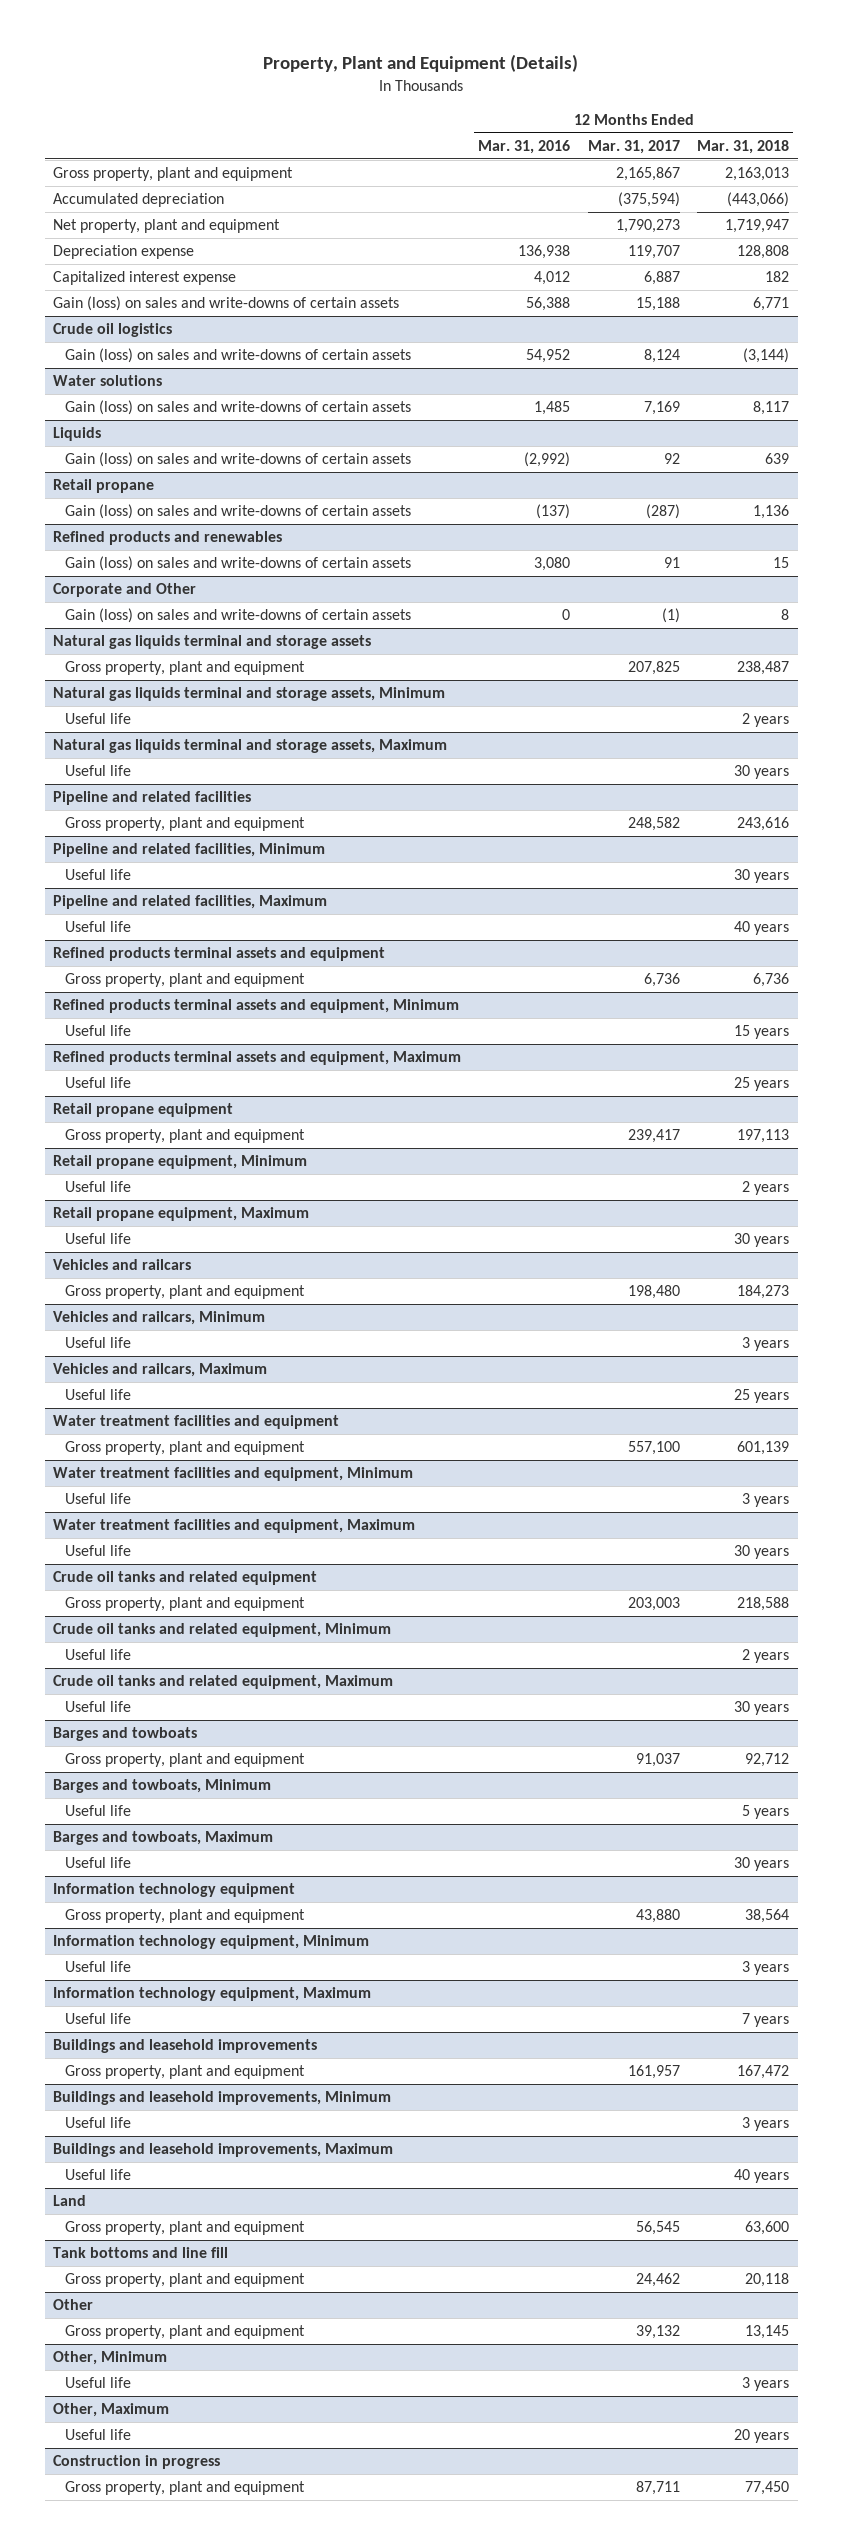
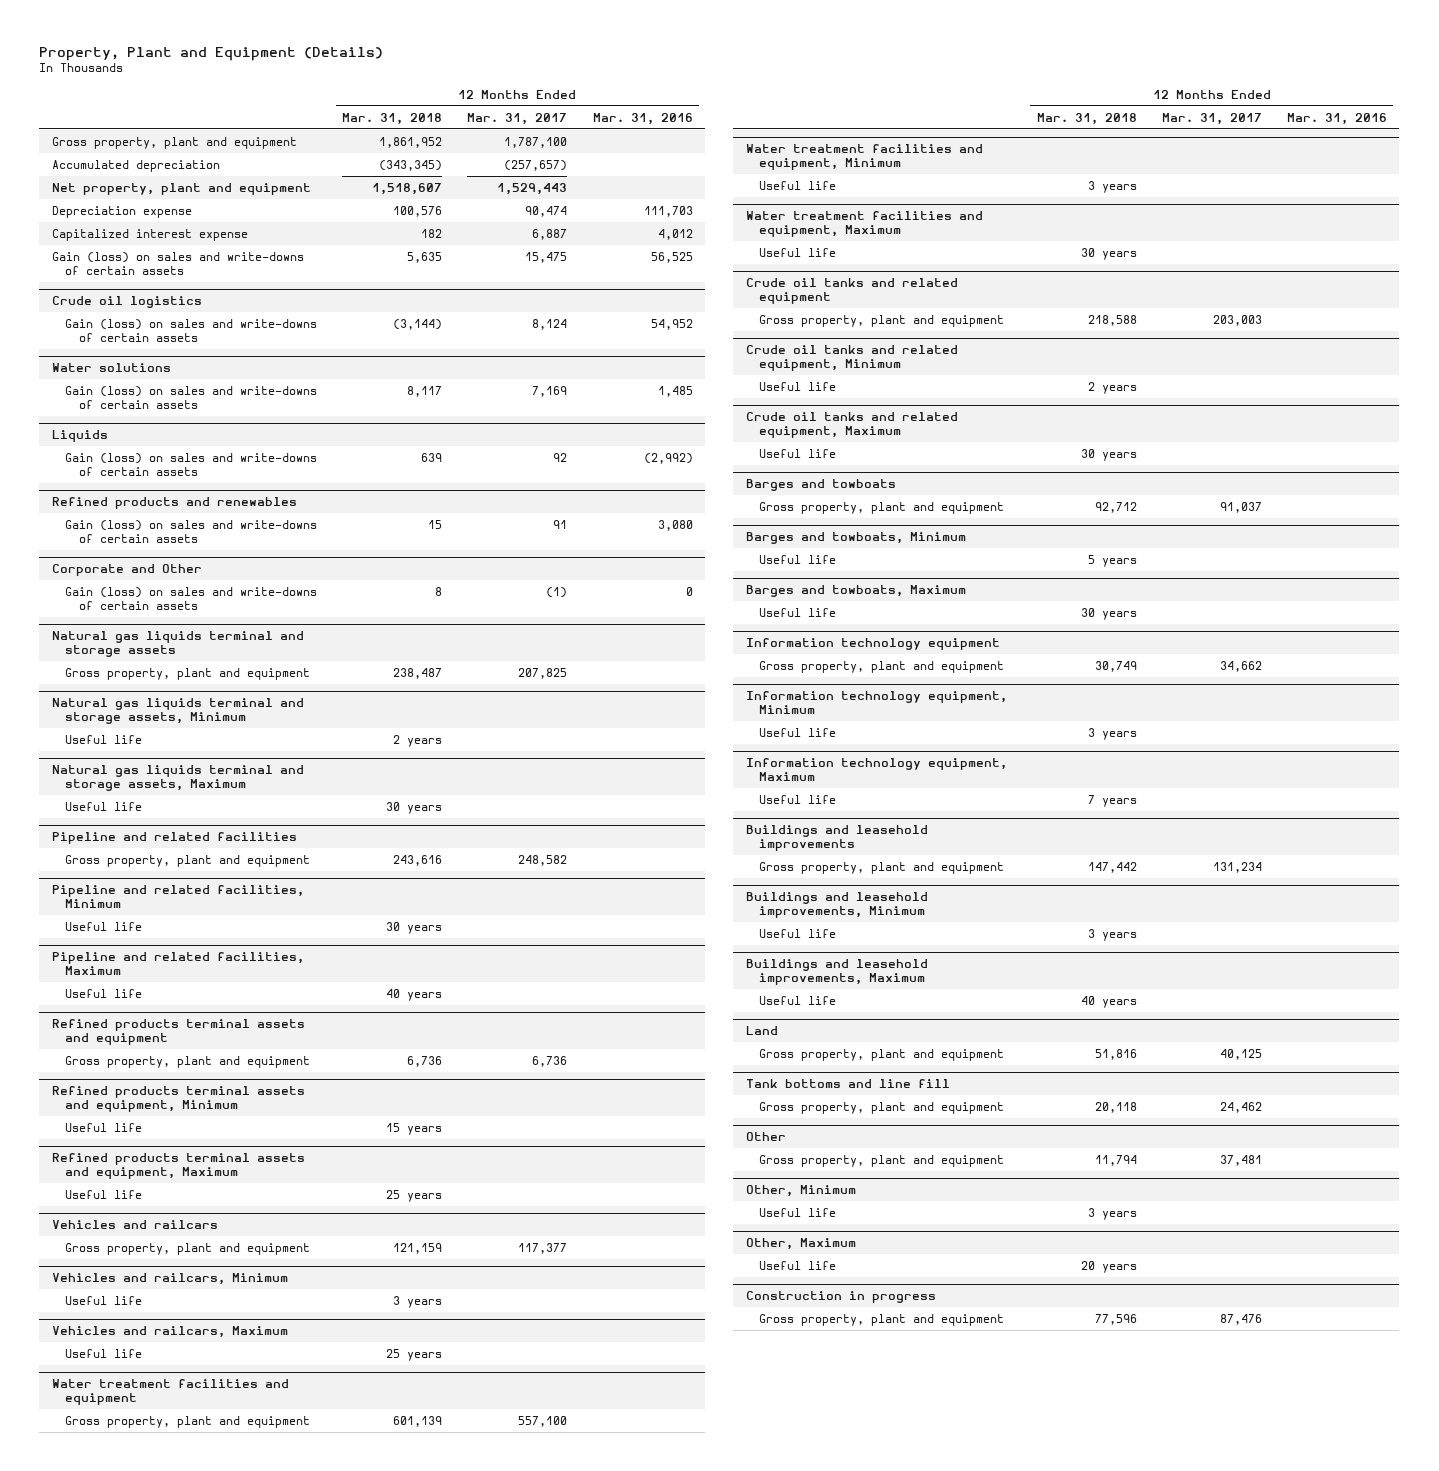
- | 12 Months Ended Mar. 31, 2016 | 12 Months Ended Mar. 31, 2017 | 12 Months Ended Mar. 31, 2018
+ | 12 Months Ended Mar. 31, 2018 | 12 Months Ended Mar. 31, 2017 | 12 Months Ended Mar. 31, 2016
- Gross property, plant and equipment | | 2,165,867 | 2,163,013
- Accumulated depreciation | | (375,594) | (443,066)
- Net property, plant and equipment | | 1,790,273 | 1,719,947
- Depreciation expense | 136,938 | 119,707 | 128,808
+ Gross property, plant and equipment | 1,861,952 | 1,787,100 |
+ Accumulated depreciation | (343,345) | (257,657) |
+ Net property, plant and equipment | 1,518,607 | 1,529,443 |
+ Depreciation expense | 100,576 | 90,474 | 111,703
- Gain (loss) on sales and write-downs of certain assets | 56,388 | 15,188 | 6,771
+ Gain (loss) on sales and write-downs of certain assets | 5,635 | 15,475 | 56,525
- Retail propane
- Gain (loss) on sales and write-downs of certain assets | (137) | (287) | 1,136
- Retail propane equipment
- Gross property, plant and equipment | | 239,417 | 197,113
- Retail propane equipment, Minimum
- Useful life | | | 2 years
- Retail propane equipment, Maximum
- Useful life | | | 30 years
@ Vehicles and railcars
- Gross property, plant and equipment | | 198,480 | 184,273
+ Gross property, plant and equipment | 121,159 | 117,377 |
@ Information technology equipment
- Gross property, plant and equipment | | 43,880 | 38,564
+ Gross property, plant and equipment | 30,749 | 34,662 |
@ Buildings and leasehold improvements
- Gross property, plant and equipment | | 161,957 | 167,472
+ Gross property, plant and equipment | 147,442 | 131,234 |
@ Land
- Gross property, plant and equipment | | 56,545 | 63,600
+ Gross property, plant and equipment | 51,816 | 40,125 |
@ Other
- Gross property, plant and equipment | | 39,132 | 13,145
+ Gross property, plant and equipment | 11,794 | 37,481 |
@ Construction in progress
- Gross property, plant and equipment | | 87,711 | 77,450
+ Gross property, plant and equipment | 77,596 | 87,476 |

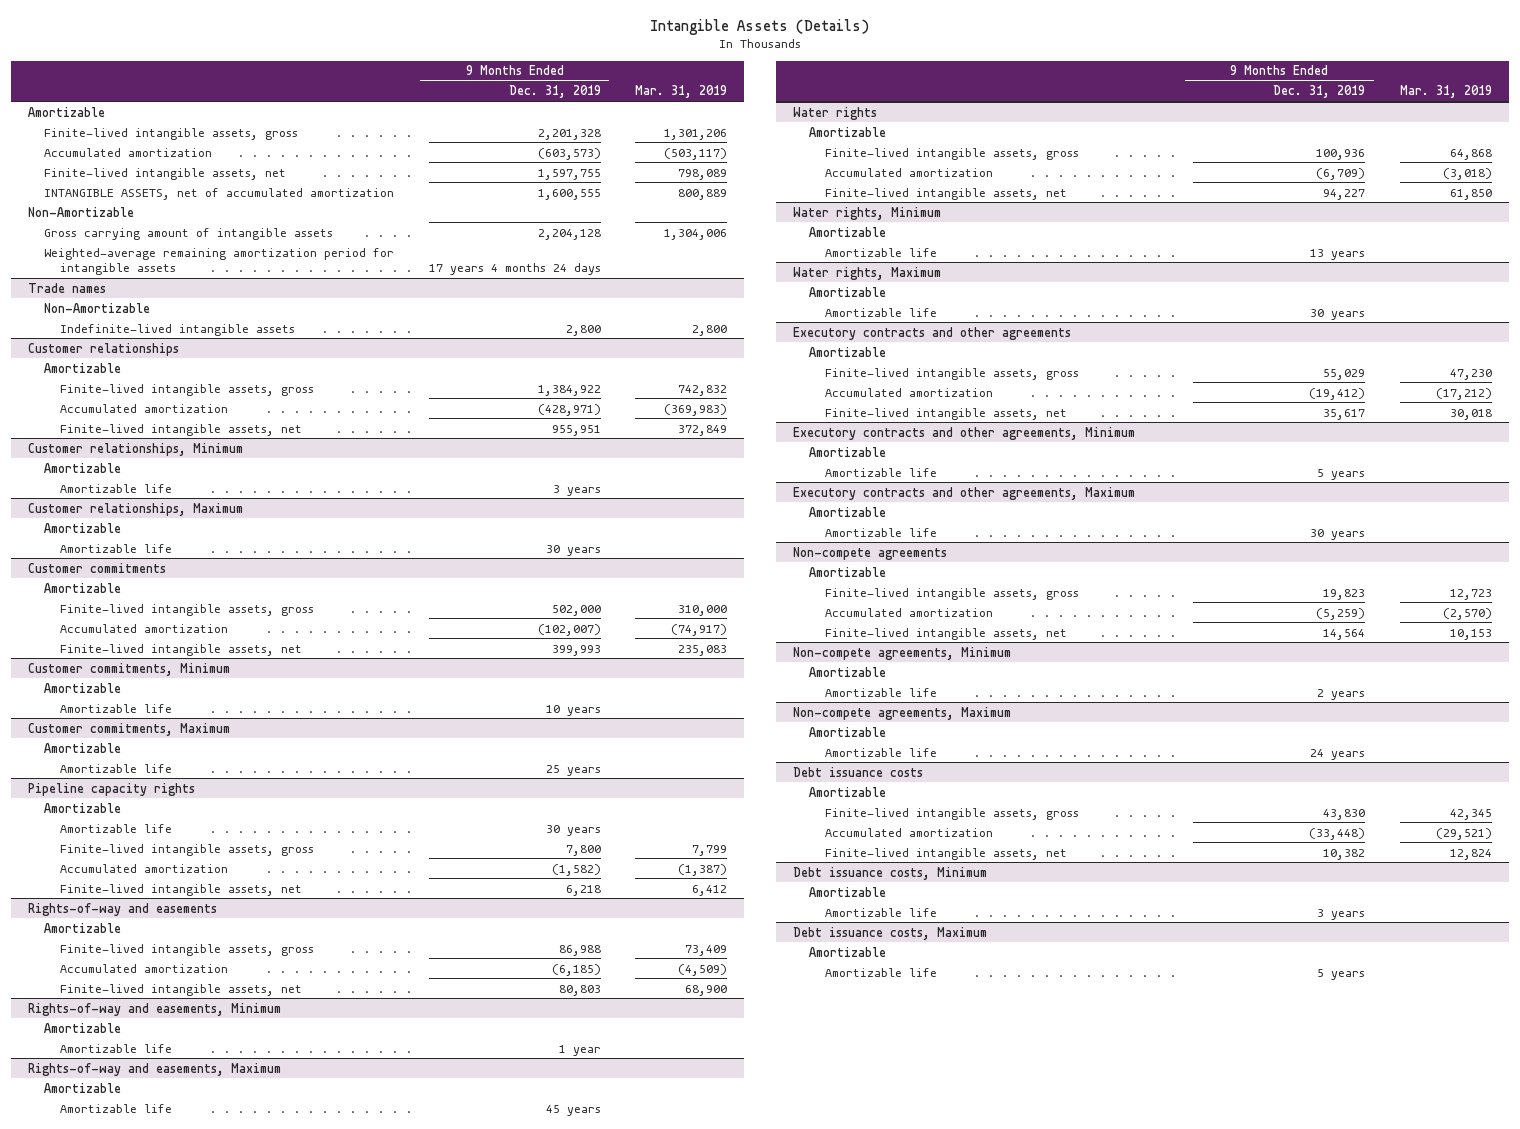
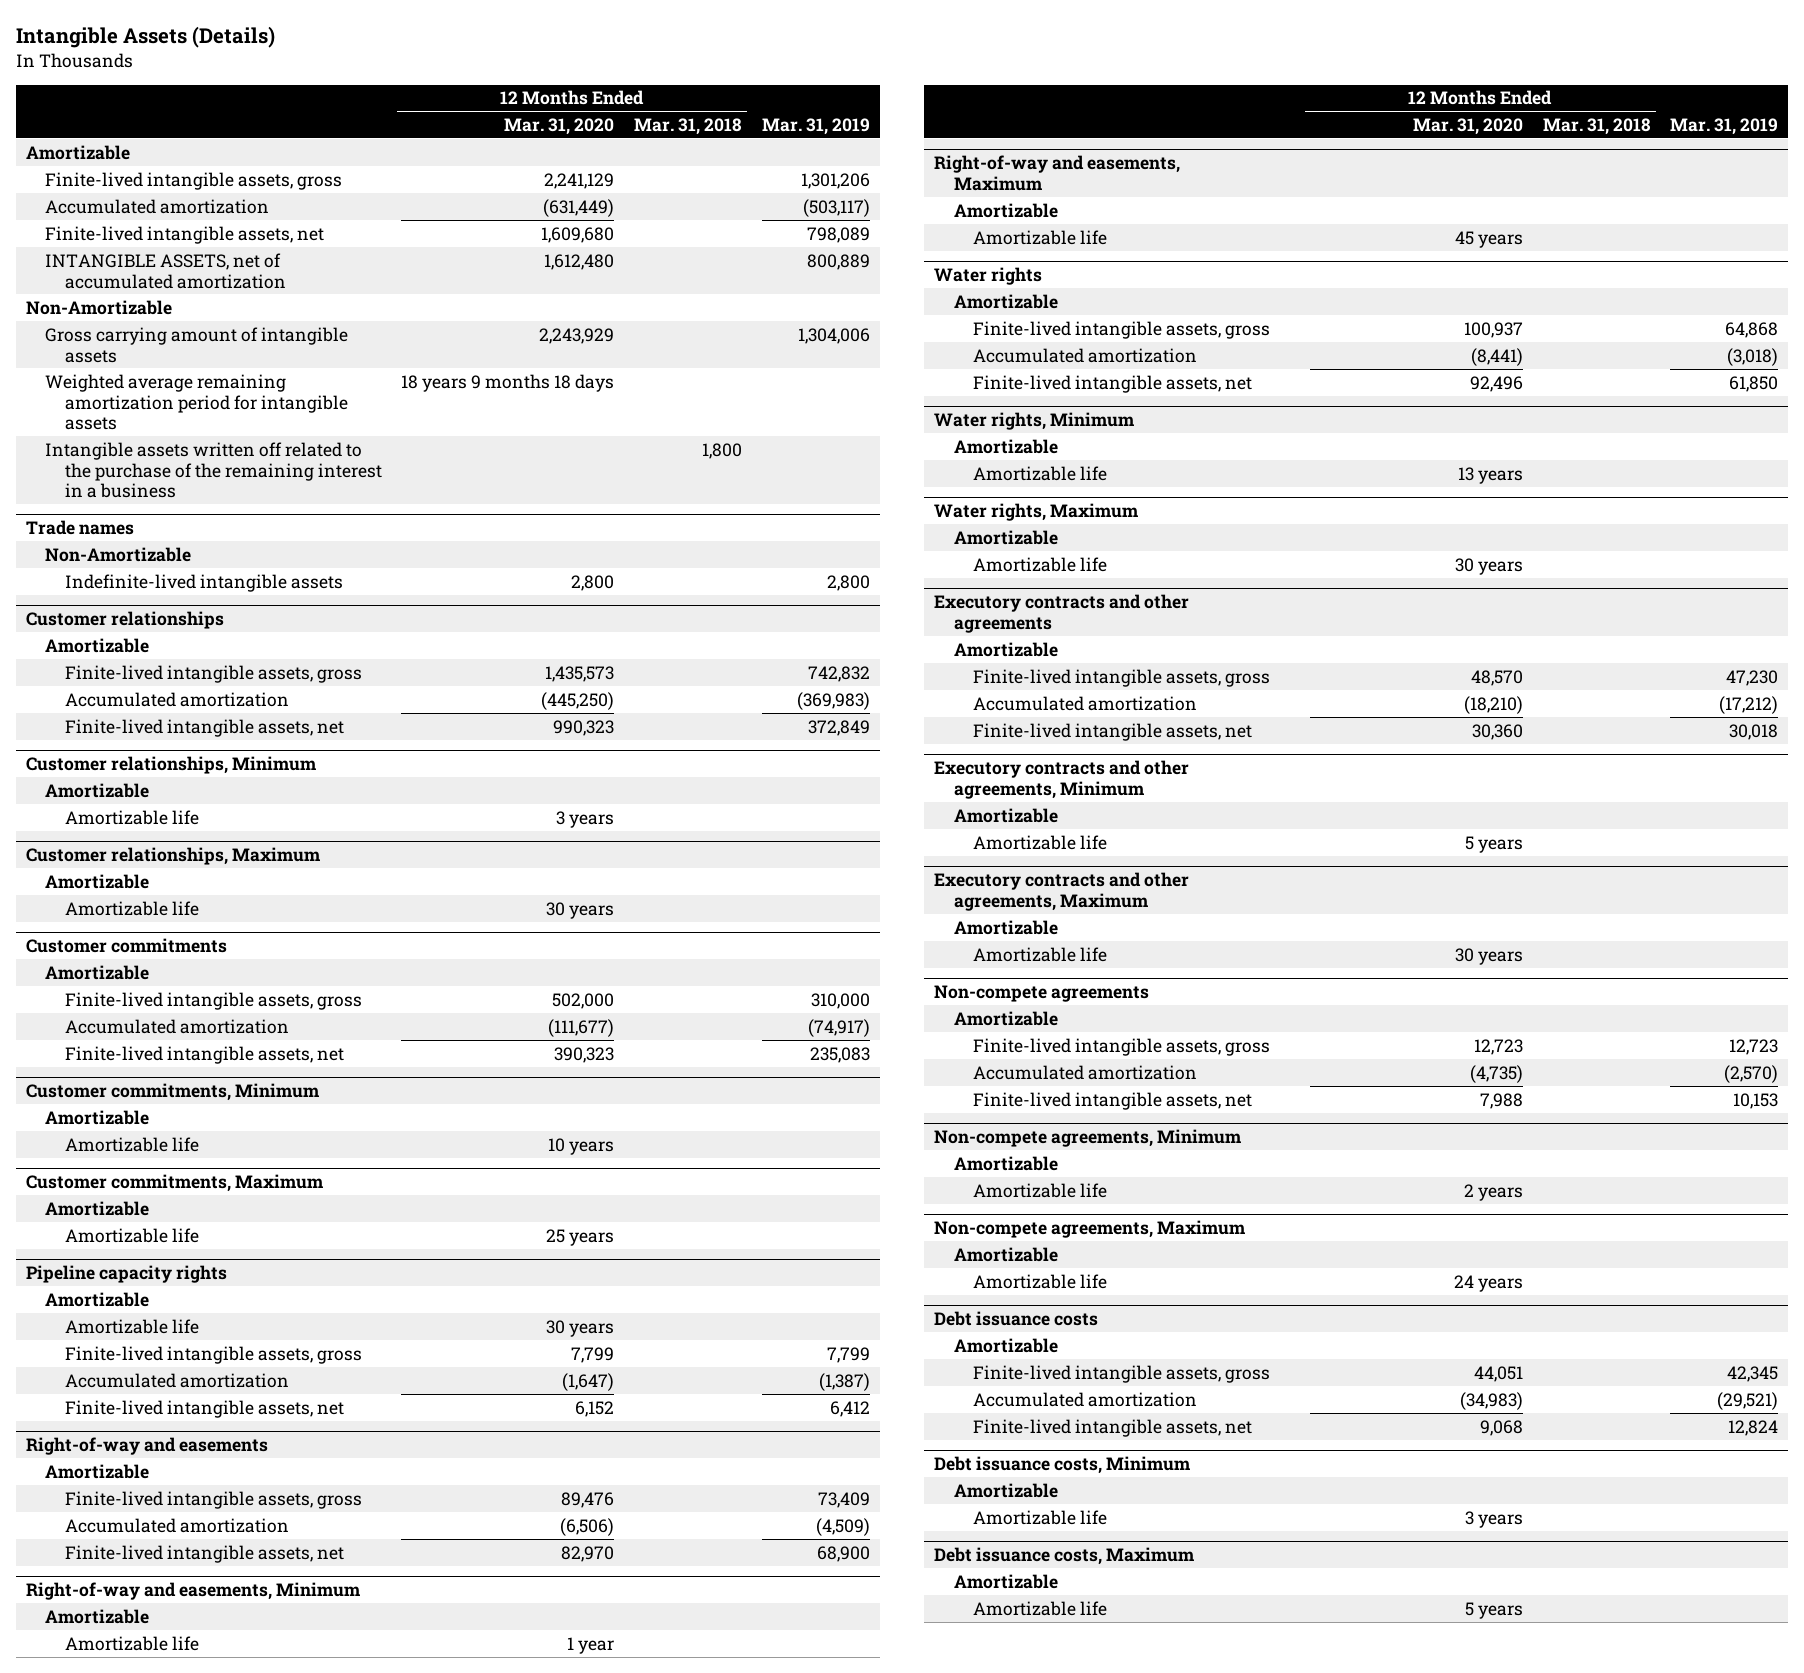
- | 9 Months Ended Dec. 31, 2019 | Mar. 31, 2019
+ | 12 Months Ended Mar. 31, 2020 | 12 Months Ended Mar. 31, 2018 | Mar. 31, 2019
- Weighted-average remaining amortization period for intangible assets | 17 years 4 months 24 days |
+ Weighted average remaining amortization period for intangible assets | 18 years 9 months 18 days | |
+ Intangible assets written off related to the purchase of the remaining interest in a business | | 1,800 |
- Rights-of-way and easements
+ Right-of-way and easements
- Rights-of-way and easements, Minimum
+ Right-of-way and easements, Minimum
- Rights-of-way and easements, Maximum
+ Right-of-way and easements, Maximum

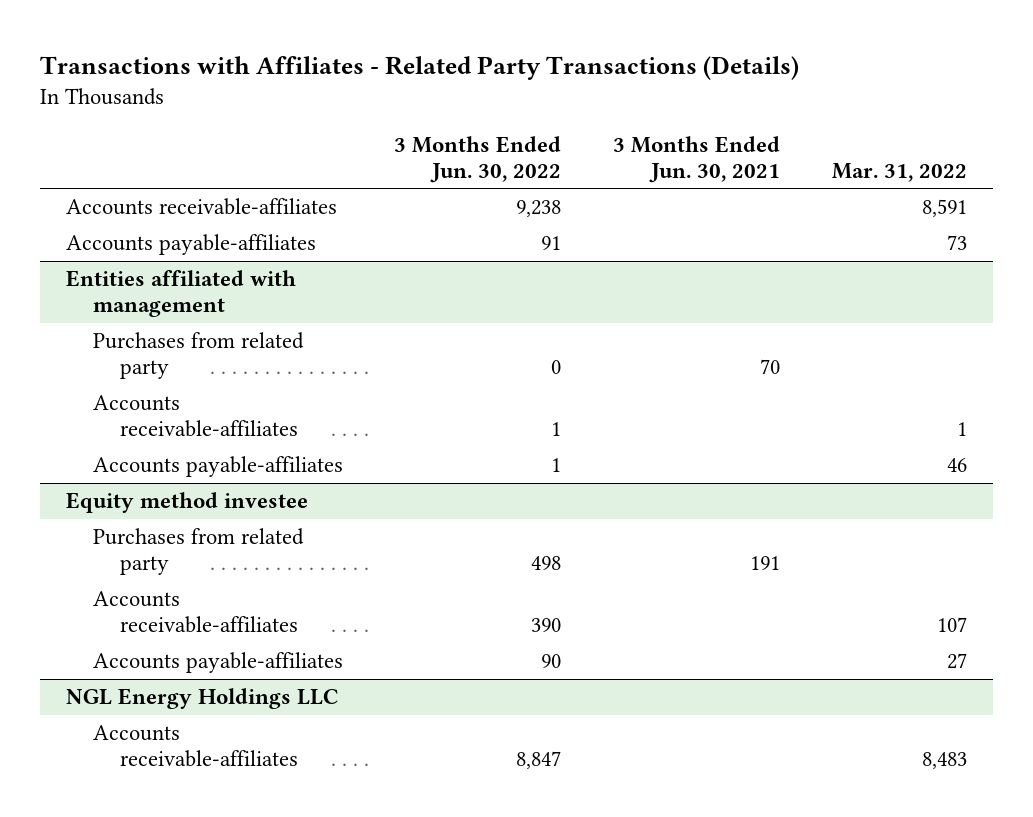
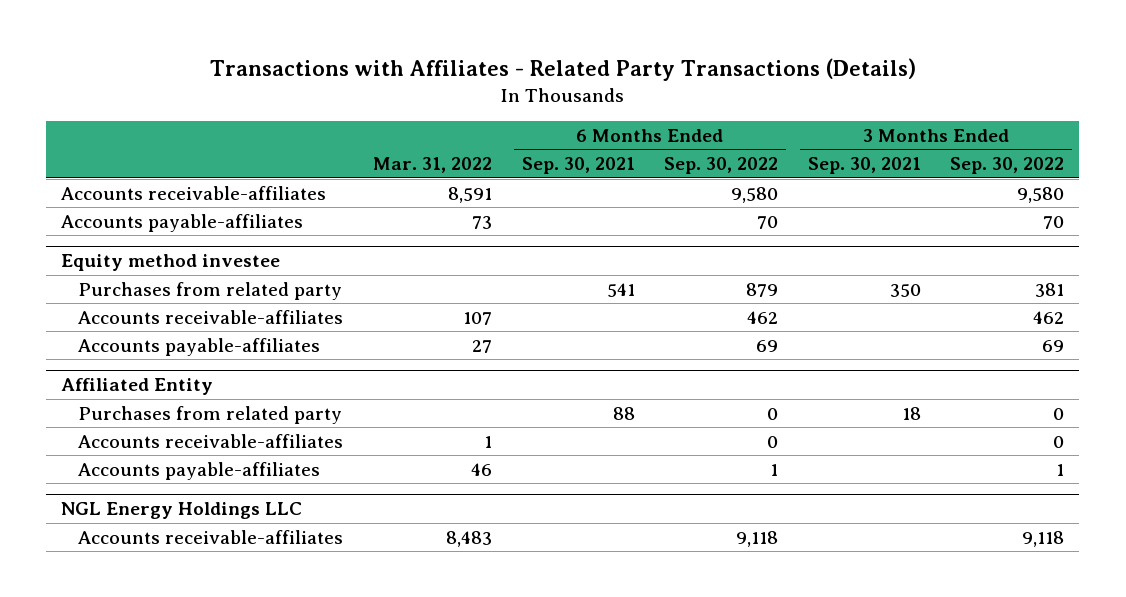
- | 3 Months Ended Jun. 30, 2022 | 3 Months Ended Jun. 30, 2021 | Mar. 31, 2022
+ | Mar. 31, 2022 | 6 Months Ended Sep. 30, 2021 | 6 Months Ended Sep. 30, 2022 | 3 Months Ended Sep. 30, 2021 | 3 Months Ended Sep. 30, 2022
- Entities affiliated with management
- Purchases from related party | 0 | 70 |
- Accounts receivable-affiliates | 1 | | 1
- Accounts payable-affiliates | 1 | | 46
+ Affiliated Entity
+ Purchases from related party | | 88 | 0 | 18 | 0
+ Accounts receivable-affiliates | 1 | | 0 | | 0
+ Accounts payable-affiliates | 46 | | 1 | | 1

